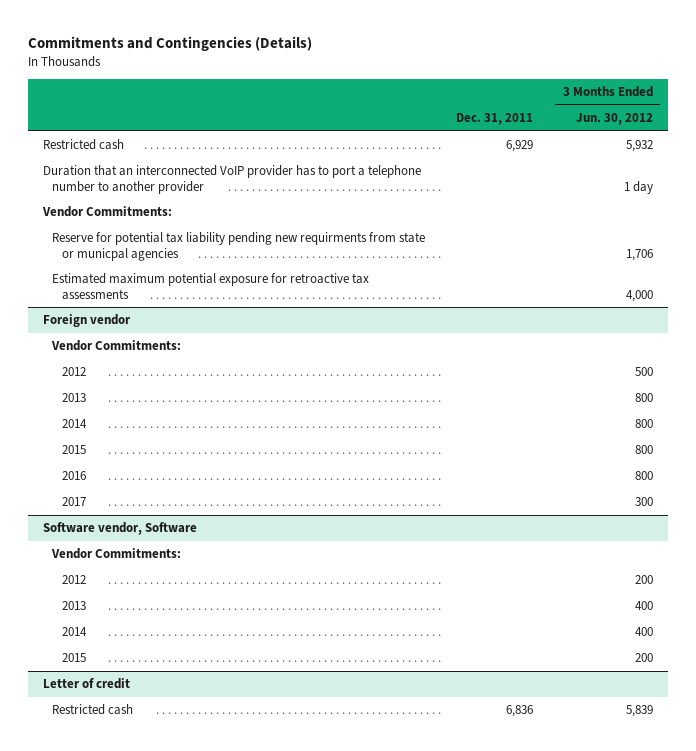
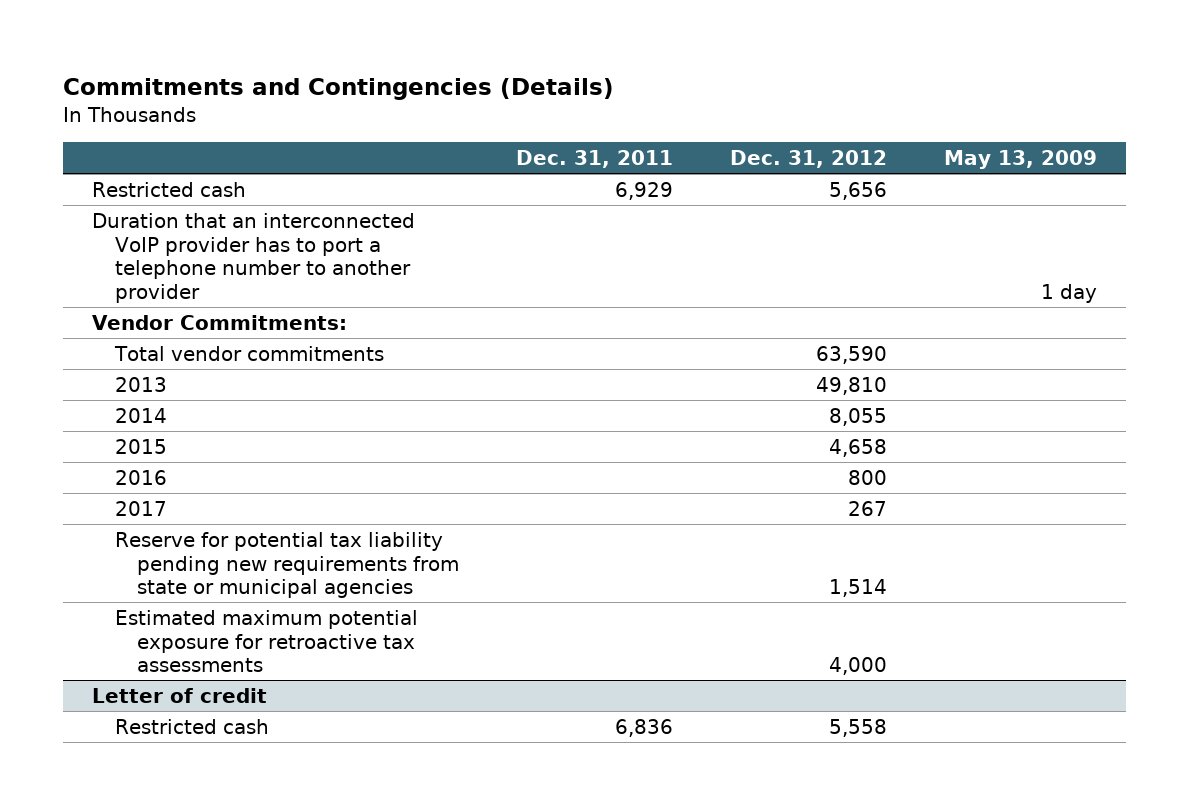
- | Dec. 31, 2011 | 3 Months Ended Jun. 30, 2012
+ | Dec. 31, 2011 | Dec. 31, 2012 | May 13, 2009
- Reserve for potential tax liability pending new requirments from state or municpal agencies | | 1,706
+ Total vendor commitments | | 63,590 |
+ 2013 | | 49,810 |
+ 2014 | | 8,055 |
+ 2015 | | 4,658 |
+ 2016 | | 800 |
+ 2017 | | 267 |
+ Reserve for potential tax liability pending new requirements from state or municipal agencies | | 1,514 |
- Foreign vendor
- Vendor Commitments:
- 2012 | | 500
- 2013 | | 800
- 2014 | | 800
- 2015 | | 800
- 2016 | | 800
- 2017 | | 300
- Software vendor, Software
- Vendor Commitments:
- 2012 | | 200
- 2013 | | 400
- 2014 | | 400
- 2015 | | 200

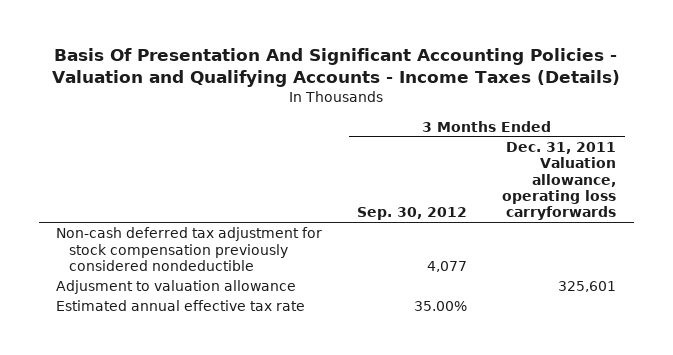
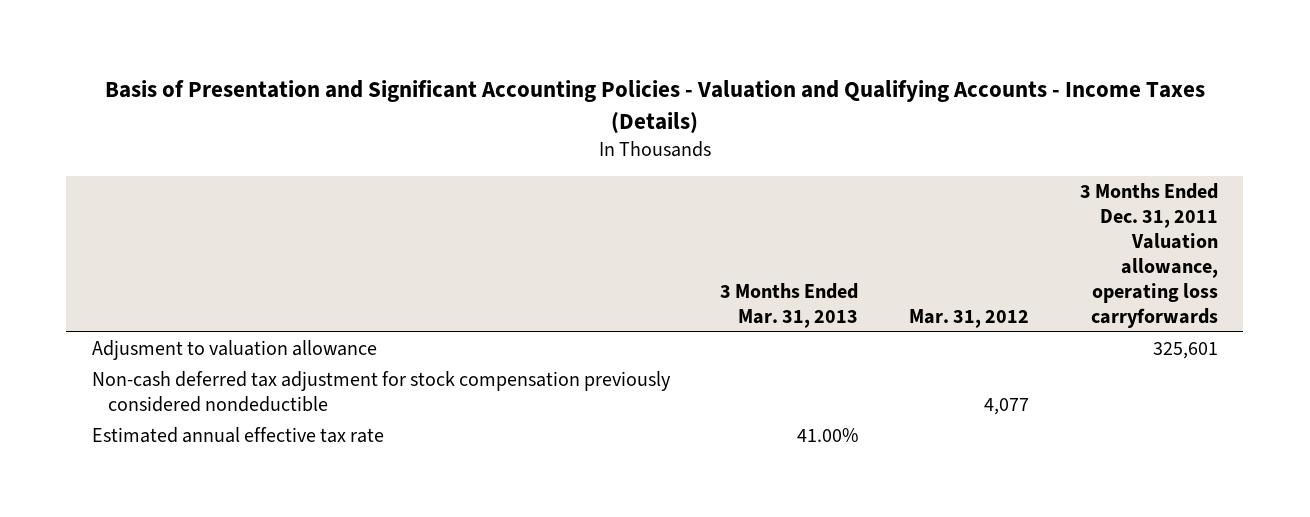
- Basis Of Presentation And Significant Accounting Policies - Valuation and Qualifying Accounts - Income Taxes (Details)
+ Basis of Presentation and Significant Accounting Policies - Valuation and Qualifying Accounts - Income Taxes (Details)
- | 3 Months Ended Sep. 30, 2012 | 3 Months Ended Dec. 31, 2011 Valuation allowance, operating loss carryforwards
+ | 3 Months Ended Mar. 31, 2013 | Mar. 31, 2012 | 3 Months Ended Dec. 31, 2011 Valuation allowance, operating loss carryforwards
moved down: Non-cash deferred tax adjustment for stock compensation previously considered nondeductible | | 4,077 |

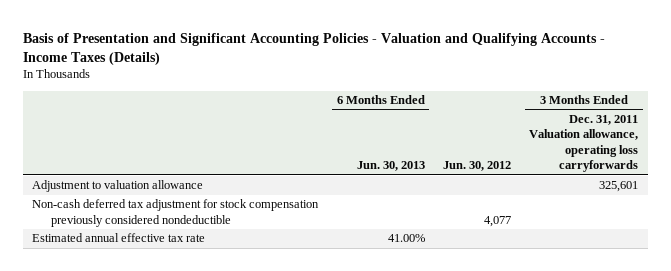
- | 3 Months Ended Mar. 31, 2013 | Mar. 31, 2012 | 3 Months Ended Dec. 31, 2011 Valuation allowance, operating loss carryforwards
+ | 6 Months Ended Jun. 30, 2013 | Jun. 30, 2012 | 3 Months Ended Dec. 31, 2011 Valuation allowance, operating loss carryforwards
- Adjusment to valuation allowance | | | 325,601
+ Adjustment to valuation allowance | | | 325,601

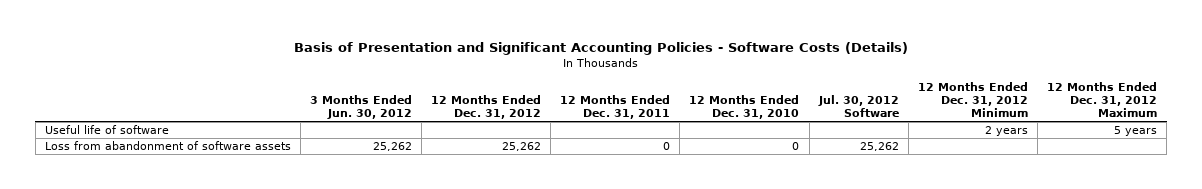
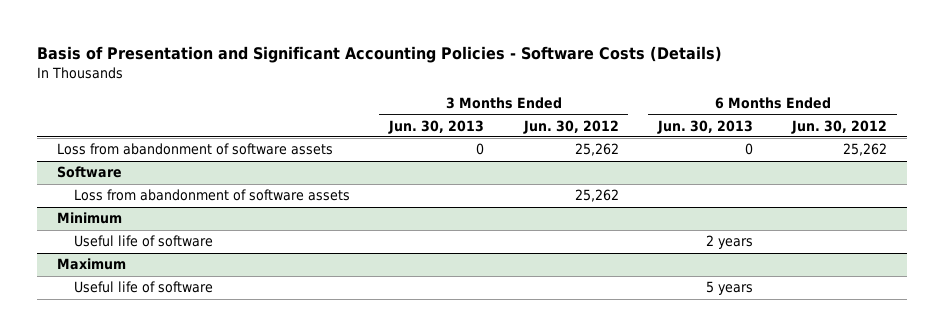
- | 3 Months Ended Jun. 30, 2012 | 12 Months Ended Dec. 31, 2012 | 12 Months Ended Dec. 31, 2011 | 12 Months Ended Dec. 31, 2010 | Jul. 30, 2012 Software | 12 Months Ended Dec. 31, 2012 Minimum | 12 Months Ended Dec. 31, 2012 Maximum
+ | 3 Months Ended Jun. 30, 2013 | 3 Months Ended Jun. 30, 2012 | 6 Months Ended Jun. 30, 2013 | 6 Months Ended Jun. 30, 2012
- Useful life of software | | | | | | 2 years | 5 years
+ Software
+ Loss from abandonment of software assets | | 25,262 | |
+ Minimum
+ Useful life of software | | | 2 years |
+ Maximum
+ Useful life of software | | | 5 years |

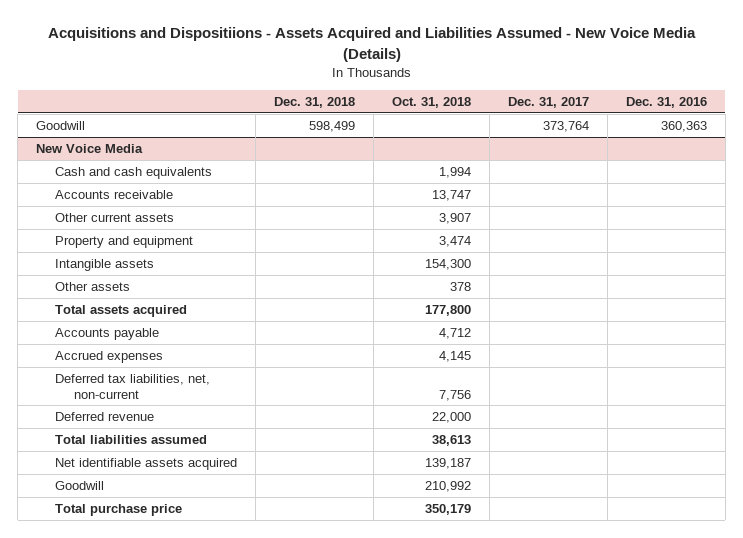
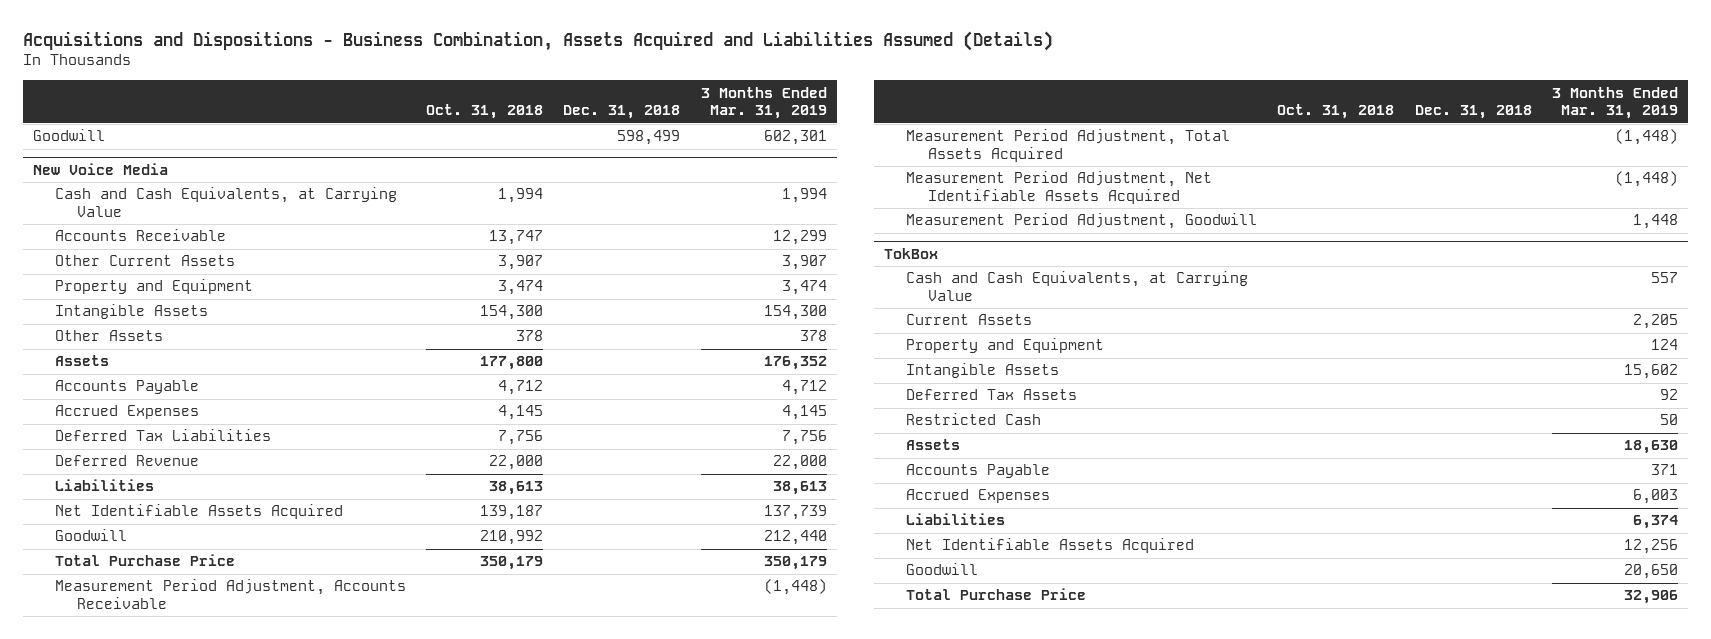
- Acquisitions and Dispositiions - Assets Acquired and Liabilities Assumed - New Voice Media (Details)
+ Acquisitions and Dispositions - Business Combination, Assets Acquired and Liabilities Assumed (Details)
- | Dec. 31, 2018 | Oct. 31, 2018 | Dec. 31, 2017 | Dec. 31, 2016
+ | Oct. 31, 2018 | Dec. 31, 2018 | 3 Months Ended Mar. 31, 2019
@ New Voice Media
- Cash and cash equivalents | | 1,994 | |
- Accounts receivable | | 13,747 | |
- Other current assets | | 3,907 | |
- Property and equipment | | 3,474 | |
- Intangible assets | | 154,300 | |
- Other assets | | 378 | |
- Total assets acquired | | 177,800 | |
- Accounts payable | | 4,712 | |
- Accrued expenses | | 4,145 | |
- Deferred tax liabilities, net, non-current | | 7,756 | |
- Deferred revenue | | 22,000 | |
- Total liabilities assumed | | 38,613 | |
- Net identifiable assets acquired | | 139,187 | |
+ Cash and Cash Equivalents, at Carrying Value | 1,994 | | 1,994
+ Accounts Receivable | 13,747 | | 12,299
+ Other Current Assets | 3,907 | | 3,907
+ Property and Equipment | 3,474 | | 3,474
+ Intangible Assets | 154,300 | | 154,300
+ Other Assets | 378 | | 378
+ Assets | 177,800 | | 176,352
+ Accounts Payable | 4,712 | | 4,712
+ Accrued Expenses | 4,145 | | 4,145
+ Deferred Tax Liabilities | 7,756 | | 7,756
+ Deferred Revenue | 22,000 | | 22,000
+ Liabilities | 38,613 | | 38,613
+ Net Identifiable Assets Acquired | 139,187 | | 137,739
- Total purchase price | | 350,179 | |
+ Total Purchase Price | 350,179 | | 350,179
+ Measurement Period Adjustment, Accounts Receivable | | | (1,448)
+ Measurement Period Adjustment, Total Assets Acquired | | | (1,448)
+ Measurement Period Adjustment, Net Identifiable Assets Acquired | | | (1,448)
+ Measurement Period Adjustment, Goodwill | | | 1,448
+ TokBox
+ Cash and Cash Equivalents, at Carrying Value | | | 557
+ Current Assets | | | 2,205
+ Property and Equipment | | | 124
+ Intangible Assets | | | 15,602
+ Deferred Tax Assets | | | 92
+ Restricted Cash | | | 50
+ Assets | | | 18,630
+ Accounts Payable | | | 371
+ Accrued Expenses | | | 6,003
+ Liabilities | | | 6,374
+ Net Identifiable Assets Acquired | | | 12,256
+ Goodwill | | | 20,650
+ Total Purchase Price | | | 32,906

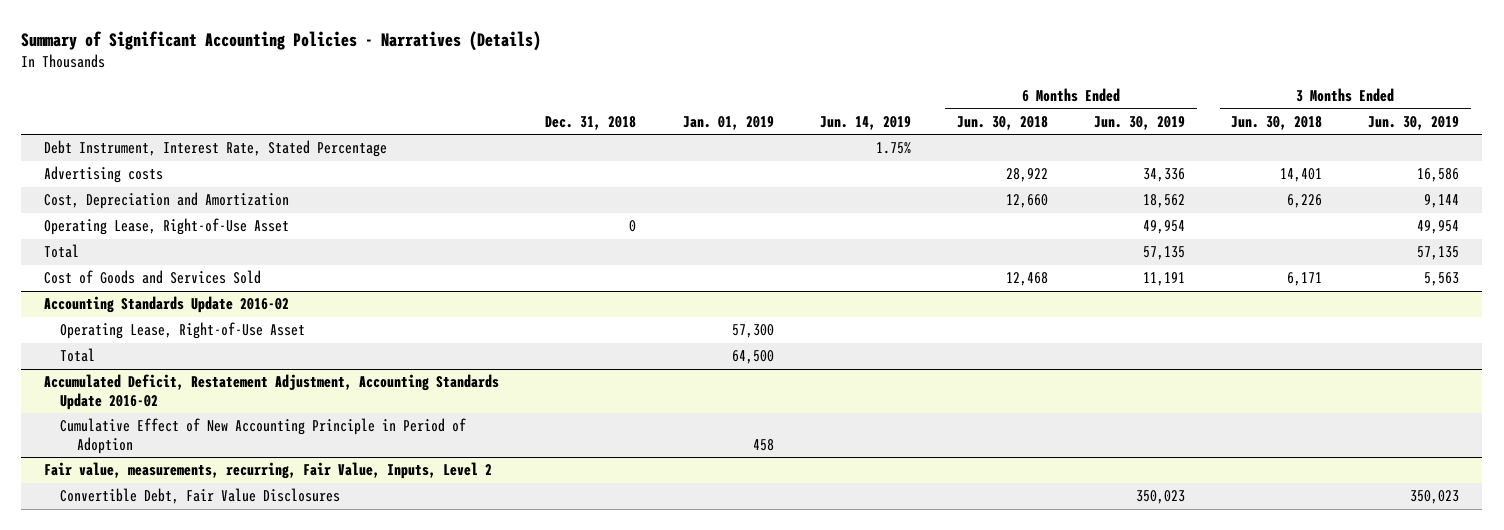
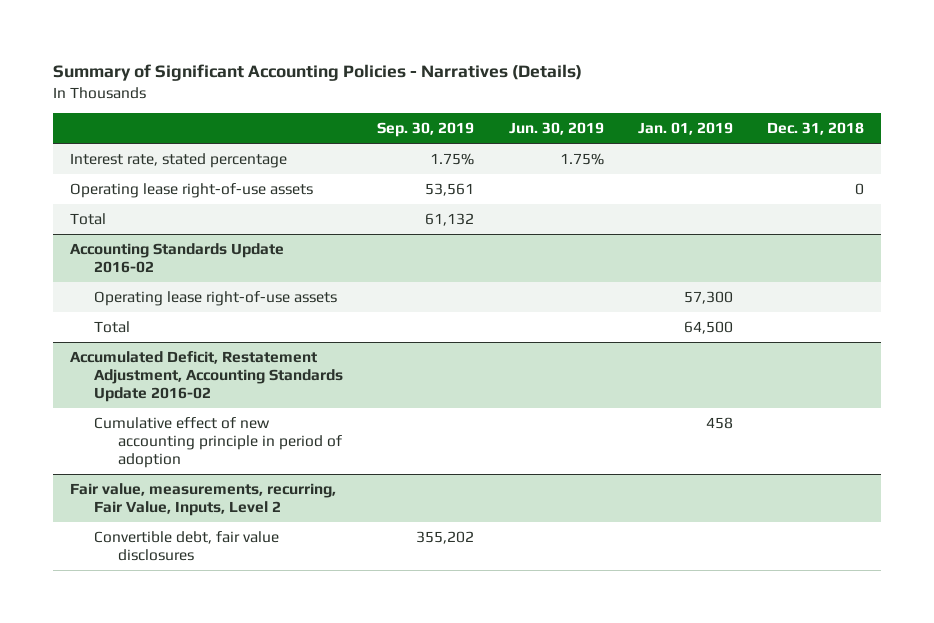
- | Dec. 31, 2018 | Jan. 01, 2019 | Jun. 14, 2019 | 6 Months Ended Jun. 30, 2018 | 6 Months Ended Jun. 30, 2019 | 3 Months Ended Jun. 30, 2018 | 3 Months Ended Jun. 30, 2019
+ | Sep. 30, 2019 | Jun. 30, 2019 | Jan. 01, 2019 | Dec. 31, 2018
- Debt Instrument, Interest Rate, Stated Percentage | | | 1.75% | | | |
- Advertising costs | | | | 28,922 | 34,336 | 14,401 | 16,586
- Cost, Depreciation and Amortization | | | | 12,660 | 18,562 | 6,226 | 9,144
- Operating Lease, Right-of-Use Asset | 0 | | | | 49,954 | | 49,954
+ Interest rate, stated percentage | 1.75% | 1.75% | |
+ Operating lease right-of-use assets | 53,561 | | | 0
- Cost of Goods and Services Sold | | | | 12,468 | 11,191 | 6,171 | 5,563
@ Accounting Standards Update 2016-02
- Operating Lease, Right-of-Use Asset | | 57,300 | | | | |
+ Operating lease right-of-use assets | | | 57,300 |
@ Accumulated Deficit, Restatement Adjustment, Accounting Standards Update 2016-02
- Cumulative Effect of New Accounting Principle in Period of Adoption | | 458 | | | | |
+ Cumulative effect of new accounting principle in period of adoption | | | 458 |
@ Fair value, measurements, recurring, Fair Value, Inputs, Level 2
- Convertible Debt, Fair Value Disclosures | | | | | 350,023 | | 350,023
+ Convertible debt, fair value disclosures | 355,202 | | |

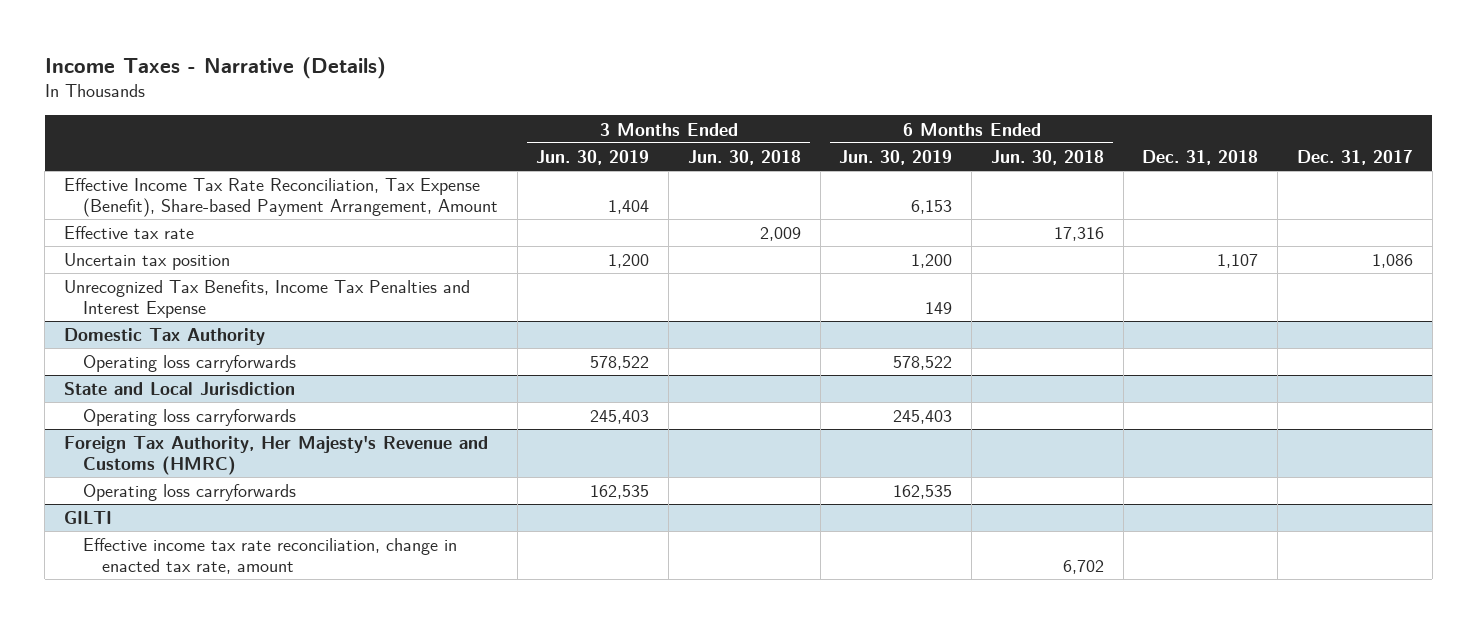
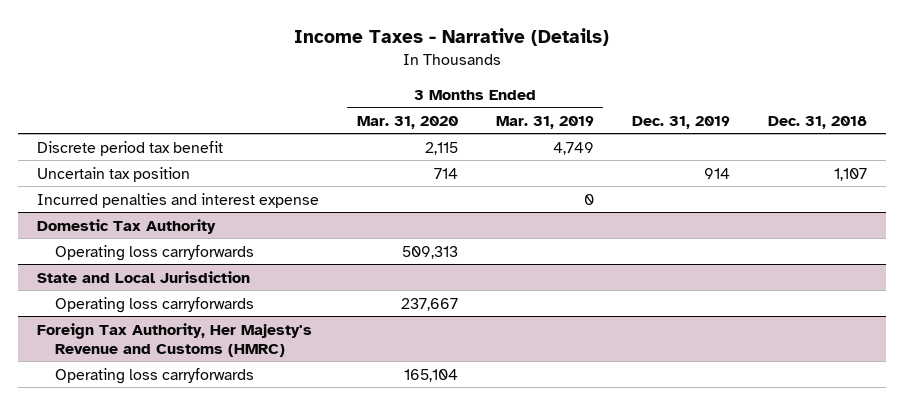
- | 3 Months Ended Jun. 30, 2019 | 3 Months Ended Jun. 30, 2018 | 6 Months Ended Jun. 30, 2019 | 6 Months Ended Jun. 30, 2018 | Dec. 31, 2018 | Dec. 31, 2017
+ | 3 Months Ended Mar. 31, 2020 | 3 Months Ended Mar. 31, 2019 | Dec. 31, 2019 | Dec. 31, 2018
- Effective Income Tax Rate Reconciliation, Tax Expense (Benefit), Share-based Payment Arrangement, Amount | 1,404 | | 6,153 | | |
- Effective tax rate | | 2,009 | | 17,316 | |
+ Discrete period tax benefit | 2,115 | 4,749 | |
- Unrecognized Tax Benefits, Income Tax Penalties and Interest Expense | | | 149 | | |
+ Incurred penalties and interest expense | | 0 | |
- GILTI
- Effective income tax rate reconciliation, change in enacted tax rate, amount | | | | 6,702 | |

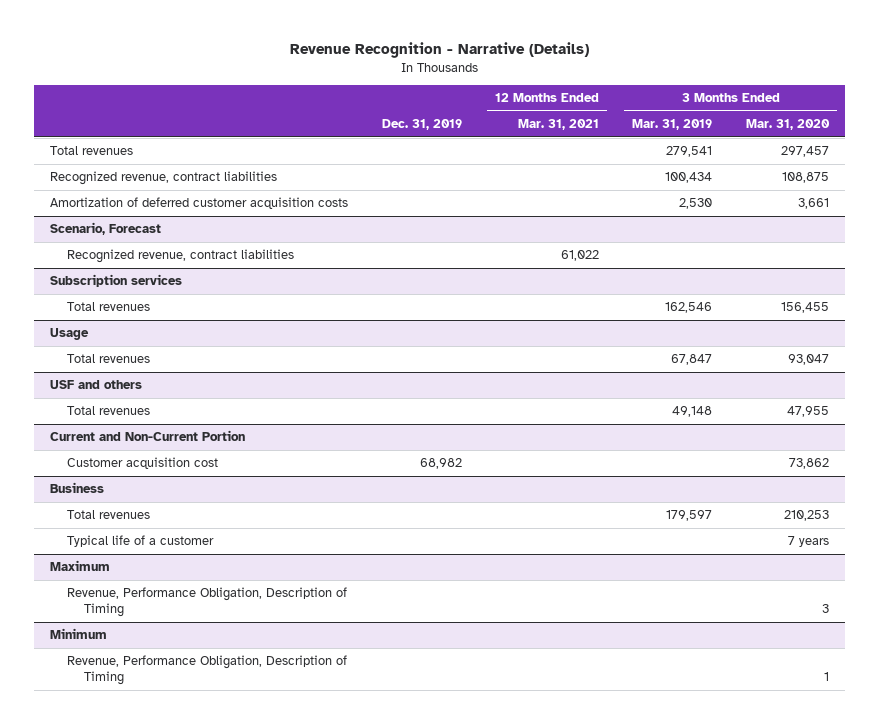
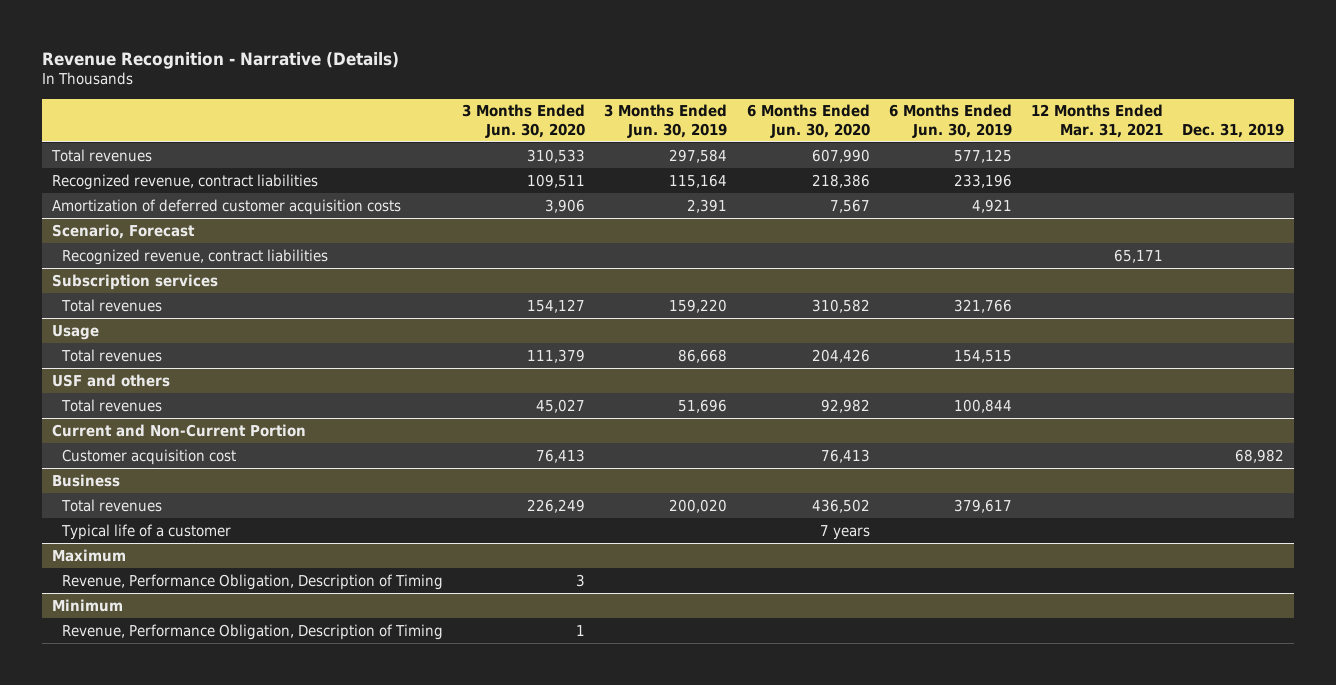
- | Dec. 31, 2019 | 12 Months Ended Mar. 31, 2021 | 3 Months Ended Mar. 31, 2019 | 3 Months Ended Mar. 31, 2020
+ | 3 Months Ended Jun. 30, 2020 | 3 Months Ended Jun. 30, 2019 | 6 Months Ended Jun. 30, 2020 | 6 Months Ended Jun. 30, 2019 | 12 Months Ended Mar. 31, 2021 | Dec. 31, 2019
@ Scenario, Forecast
- Recognized revenue, contract liabilities | | 61,022 | |
+ Recognized revenue, contract liabilities | | | | | 65,171 |

